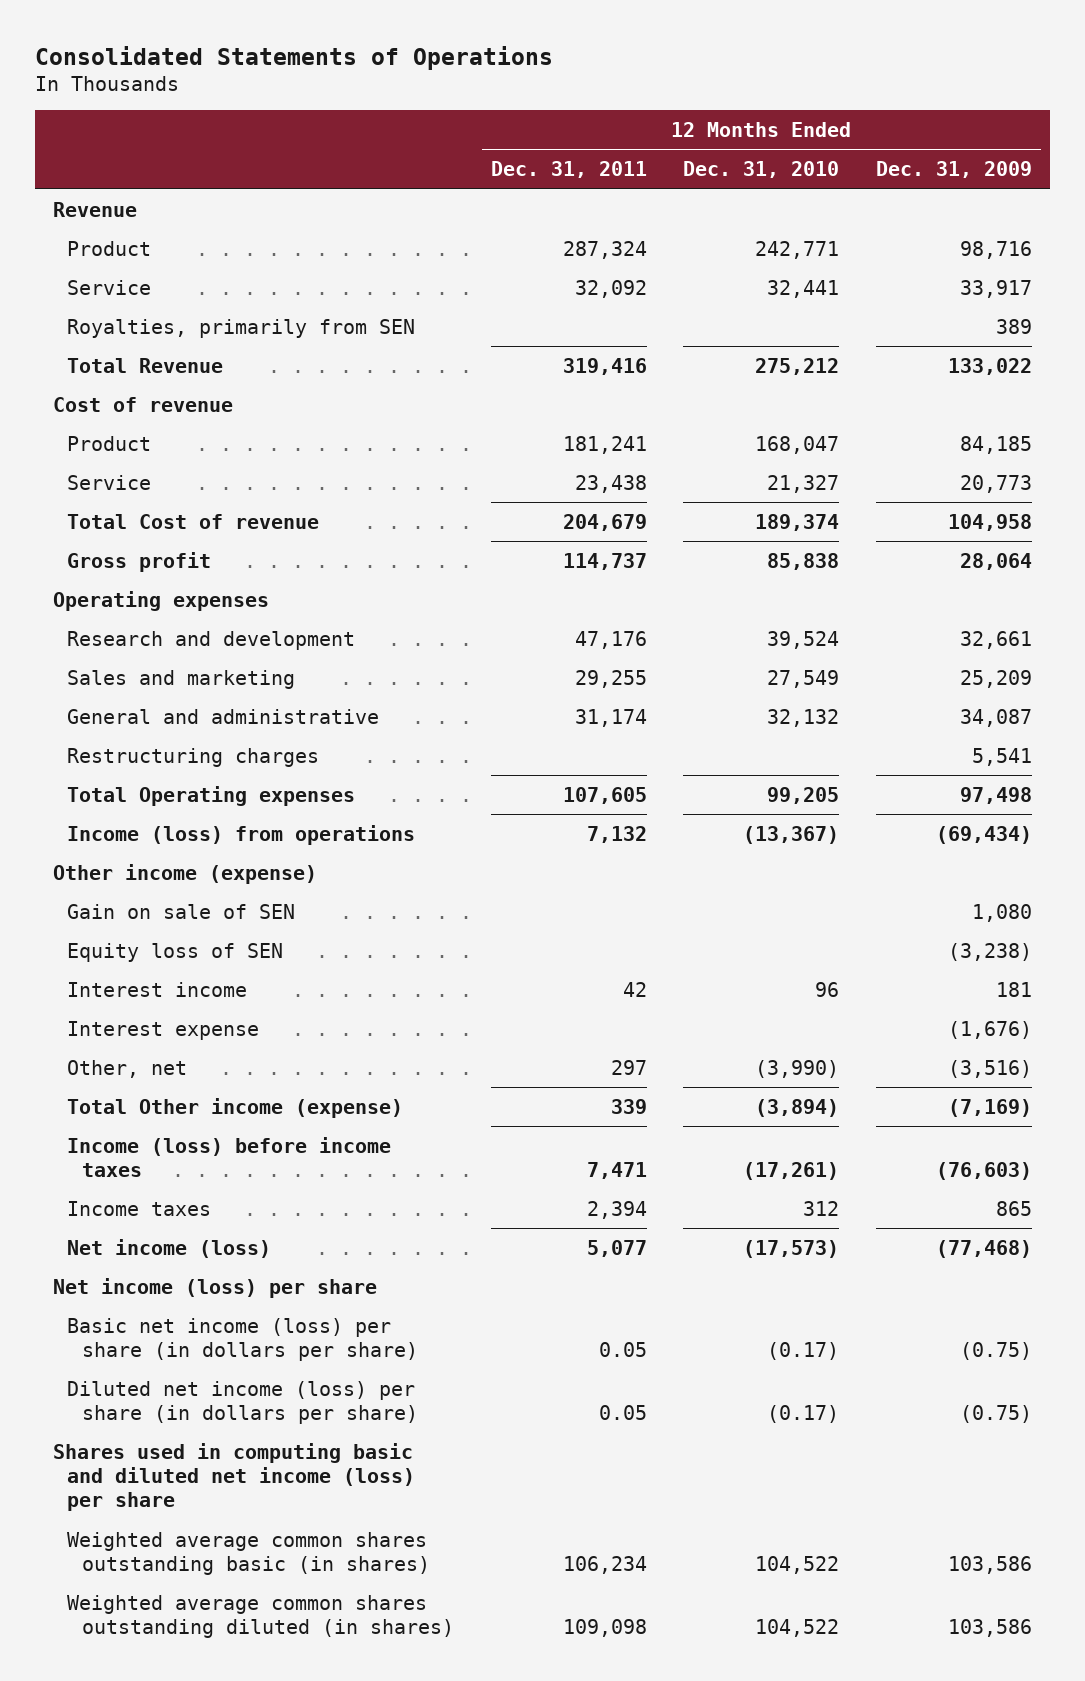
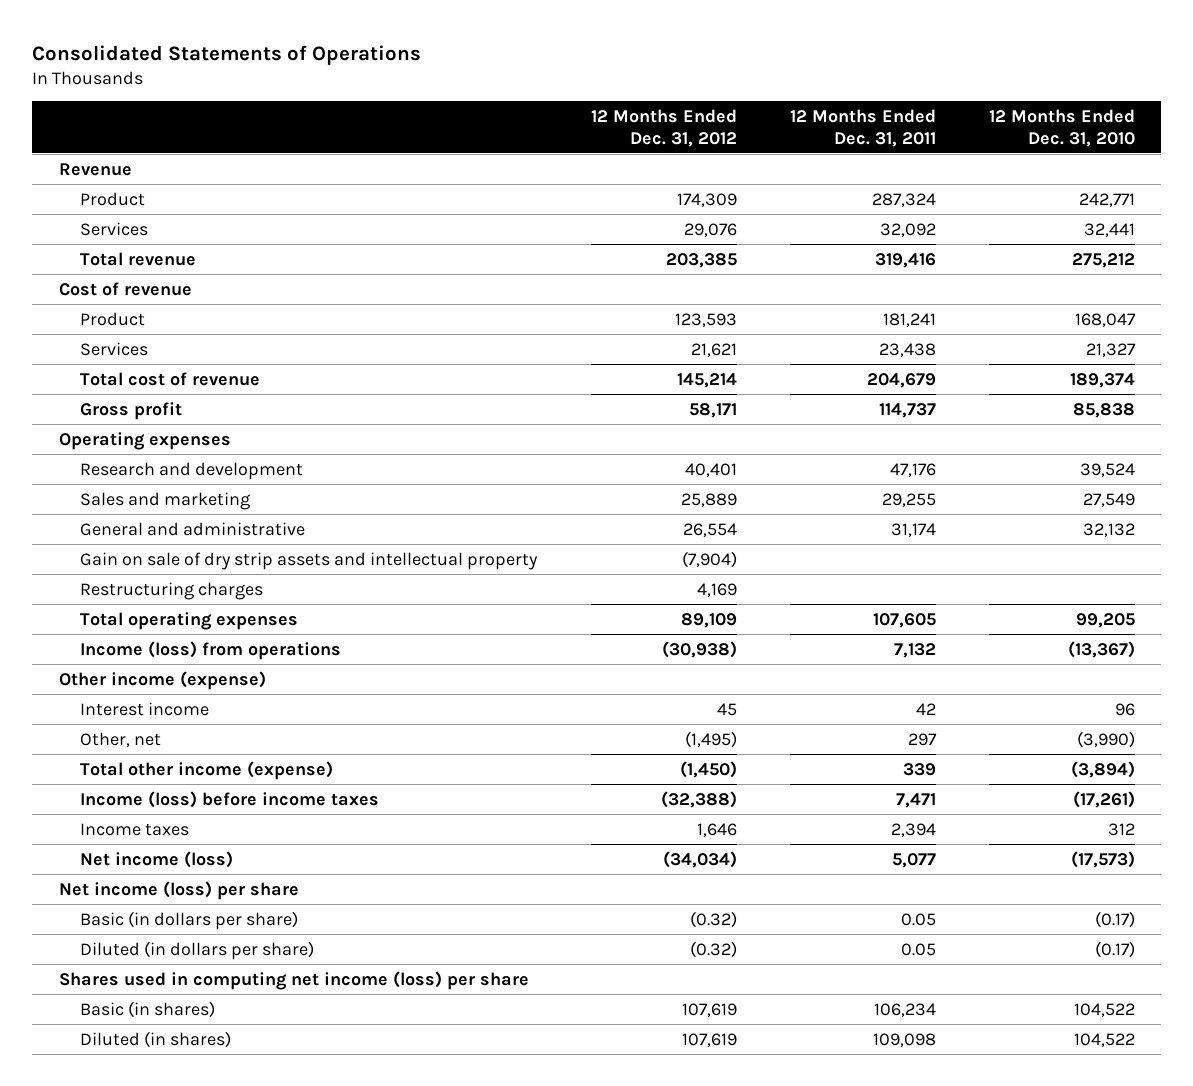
- | 12 Months Ended Dec. 31, 2011 | 12 Months Ended Dec. 31, 2010 | 12 Months Ended Dec. 31, 2009
+ | 12 Months Ended Dec. 31, 2012 | 12 Months Ended Dec. 31, 2011 | 12 Months Ended Dec. 31, 2010
- Service | 32,092 | 32,441 | 33,917
- Royalties, primarily from SEN | | | 389
- Total Revenue | 319,416 | 275,212 | 133,022
+ Services | 29,076 | 32,092 | 32,441
+ Total revenue | 203,385 | 319,416 | 275,212
- Service | 23,438 | 21,327 | 20,773
- Total Cost of revenue | 204,679 | 189,374 | 104,958
+ Services | 21,621 | 23,438 | 21,327
+ Total cost of revenue | 145,214 | 204,679 | 189,374
+ Gain on sale of dry strip assets and intellectual property | (7,904) | |
- Total Operating expenses | 107,605 | 99,205 | 97,498
+ Total operating expenses | 89,109 | 107,605 | 99,205
- Gain on sale of SEN | | | 1,080
- Equity loss of SEN | | | (3,238)
- Interest expense | | | (1,676)
- Total Other income (expense) | 339 | (3,894) | (7,169)
+ Total other income (expense) | (1,450) | 339 | (3,894)
- Basic net income (loss) per share (in dollars per share) | 0.05 | (0.17) | (0.75)
- Diluted net income (loss) per share (in dollars per share) | 0.05 | (0.17) | (0.75)
- Shares used in computing basic and diluted net income (loss) per share
- Weighted average common shares outstanding basic (in shares) | 106,234 | 104,522 | 103,586
- Weighted average common shares outstanding diluted (in shares) | 109,098 | 104,522 | 103,586
+ Basic (in dollars per share) | (0.32) | 0.05 | (0.17)
+ Diluted (in dollars per share) | (0.32) | 0.05 | (0.17)
+ Shares used in computing net income (loss) per share
+ Basic (in shares) | 107,619 | 106,234 | 104,522
+ Diluted (in shares) | 107,619 | 109,098 | 104,522

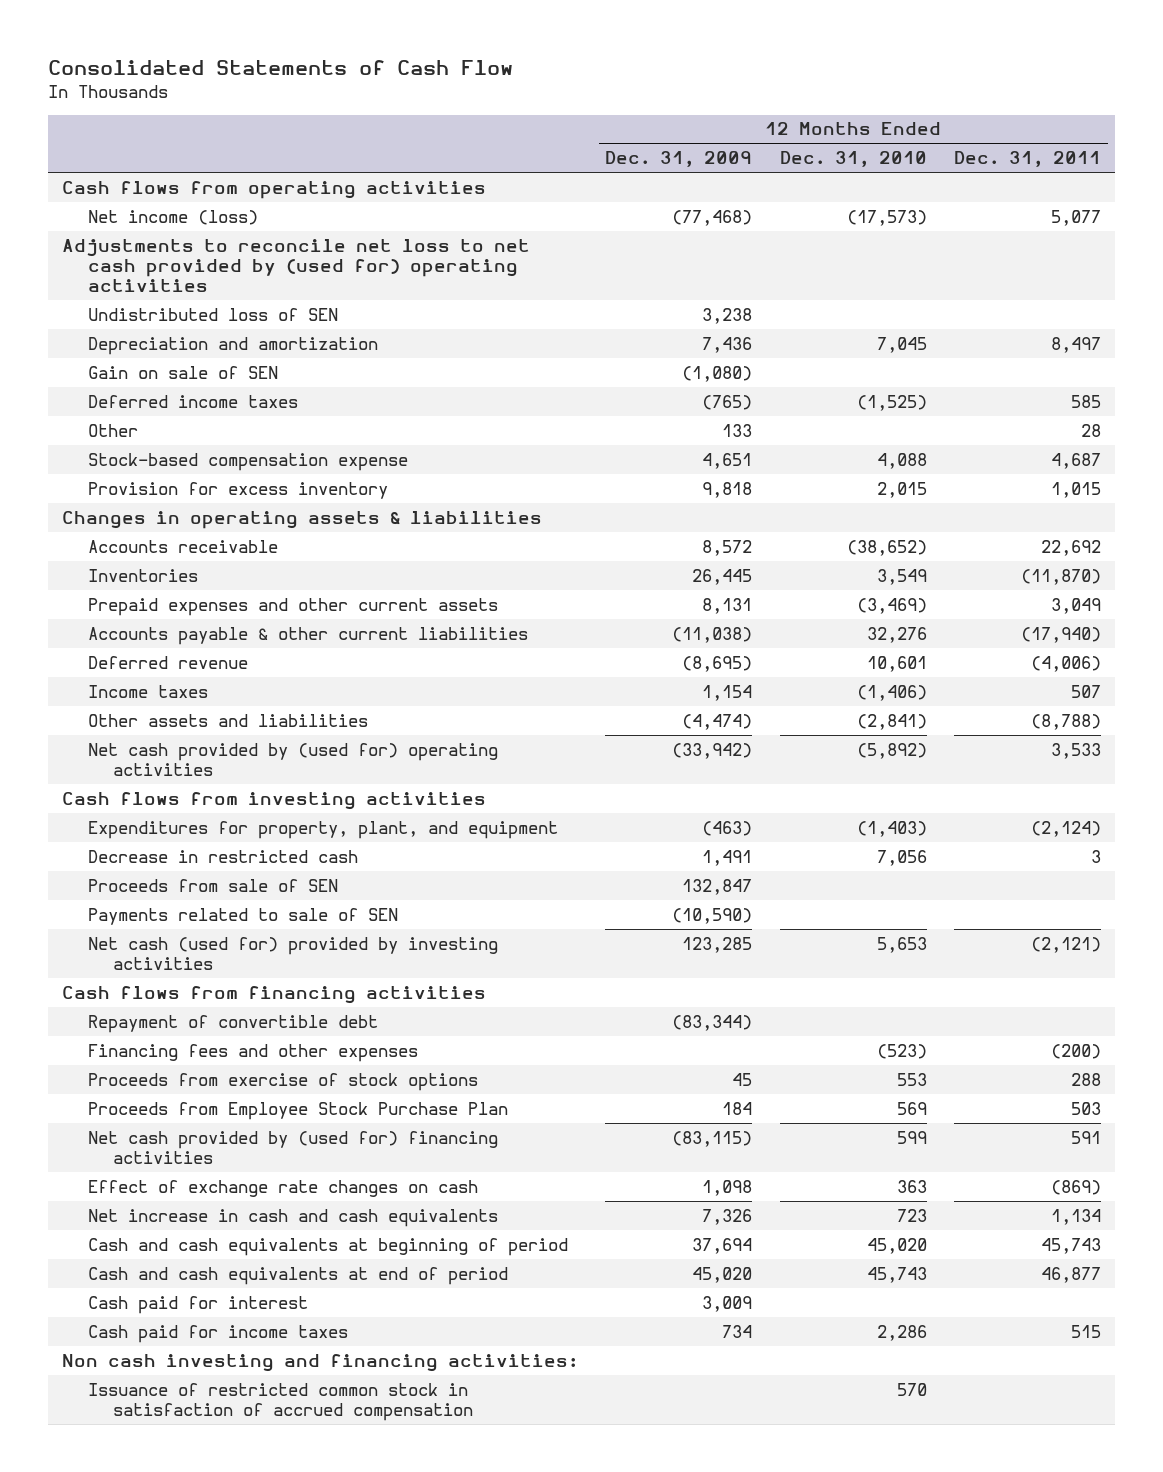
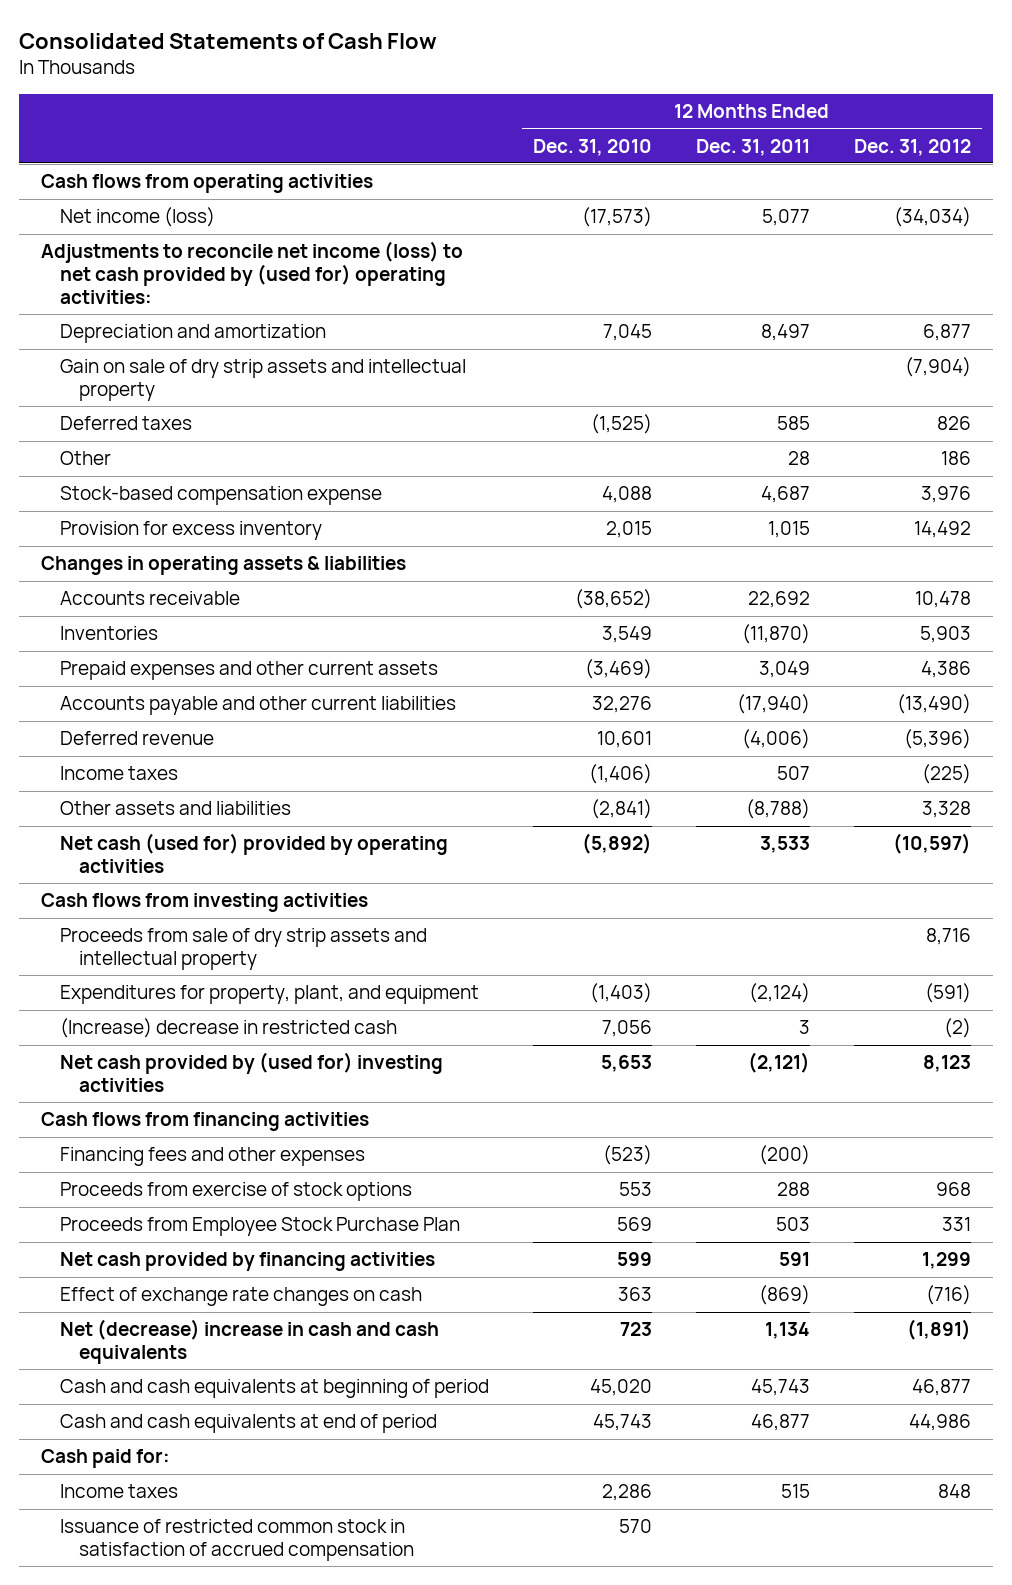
- | 12 Months Ended Dec. 31, 2009 | 12 Months Ended Dec. 31, 2010 | 12 Months Ended Dec. 31, 2011
+ | 12 Months Ended Dec. 31, 2010 | 12 Months Ended Dec. 31, 2011 | 12 Months Ended Dec. 31, 2012
- Adjustments to reconcile net loss to net cash provided by (used for) operating activities
- Undistributed loss of SEN | 3,238 | |
+ Adjustments to reconcile net income (loss) to net cash provided by (used for) operating activities:
- Gain on sale of SEN | (1,080) | |
- Deferred income taxes | (765) | (1,525) | 585
+ Gain on sale of dry strip assets and intellectual property | | | (7,904)
+ Deferred taxes | (1,525) | 585 | 826
- Accounts payable & other current liabilities | (11,038) | 32,276 | (17,940)
+ Accounts payable and other current liabilities | 32,276 | (17,940) | (13,490)
- Net cash provided by (used for) operating activities | (33,942) | (5,892) | 3,533
+ Net cash (used for) provided by operating activities | (5,892) | 3,533 | (10,597)
+ Proceeds from sale of dry strip assets and intellectual property | | | 8,716
- Decrease in restricted cash | 1,491 | 7,056 | 3
- Proceeds from sale of SEN | 132,847 | |
- Payments related to sale of SEN | (10,590) | |
- Net cash (used for) provided by investing activities | 123,285 | 5,653 | (2,121)
+ (Increase) decrease in restricted cash | 7,056 | 3 | (2)
+ Net cash provided by (used for) investing activities | 5,653 | (2,121) | 8,123
- Repayment of convertible debt | (83,344) | |
- Net cash provided by (used for) financing activities | (83,115) | 599 | 591
+ Net cash provided by financing activities | 599 | 591 | 1,299
- Net increase in cash and cash equivalents | 7,326 | 723 | 1,134
+ Net (decrease) increase in cash and cash equivalents | 723 | 1,134 | (1,891)
- Cash paid for interest | 3,009 | |
- Cash paid for income taxes | 734 | 2,286 | 515
- Non cash investing and financing activities:
+ Cash paid for:
+ Income taxes | 2,286 | 515 | 848

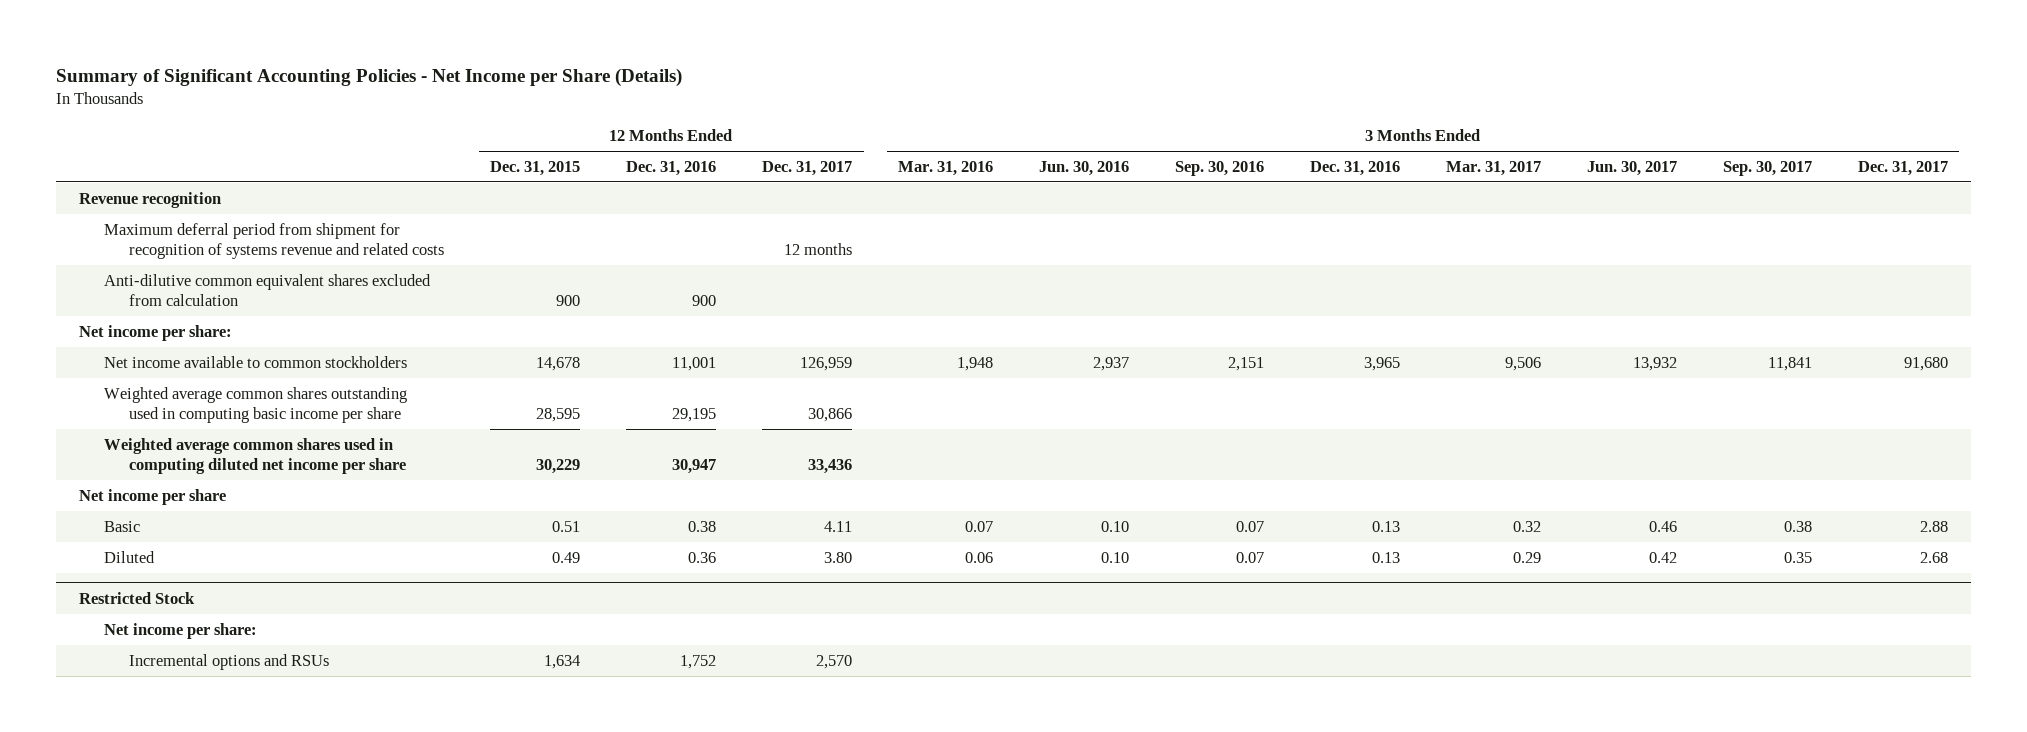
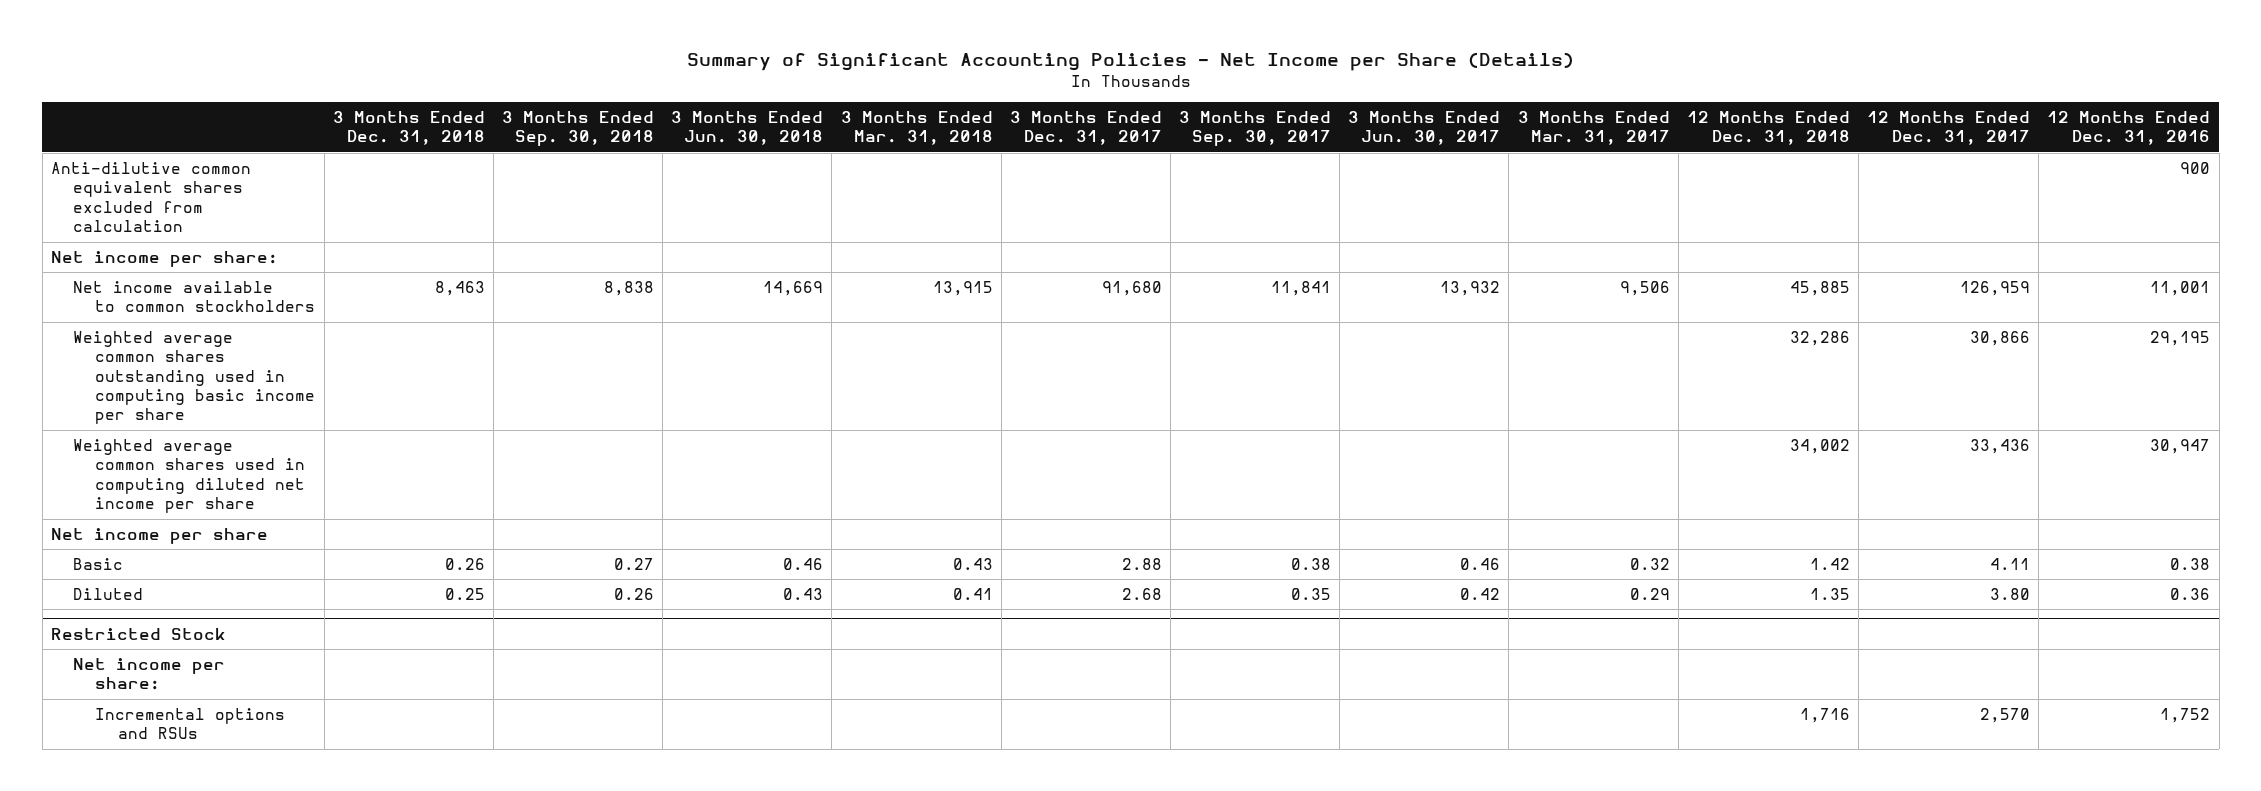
- | 12 Months Ended Dec. 31, 2015 | 12 Months Ended Dec. 31, 2016 | 12 Months Ended Dec. 31, 2017 | 3 Months Ended Mar. 31, 2016 | 3 Months Ended Jun. 30, 2016 | 3 Months Ended Sep. 30, 2016 | 3 Months Ended Dec. 31, 2016 | 3 Months Ended Mar. 31, 2017 | 3 Months Ended Jun. 30, 2017 | 3 Months Ended Sep. 30, 2017 | 3 Months Ended Dec. 31, 2017
+ | 3 Months Ended Dec. 31, 2018 | 3 Months Ended Sep. 30, 2018 | 3 Months Ended Jun. 30, 2018 | 3 Months Ended Mar. 31, 2018 | 3 Months Ended Dec. 31, 2017 | 3 Months Ended Sep. 30, 2017 | 3 Months Ended Jun. 30, 2017 | 3 Months Ended Mar. 31, 2017 | 12 Months Ended Dec. 31, 2018 | 12 Months Ended Dec. 31, 2017 | 12 Months Ended Dec. 31, 2016
- Revenue recognition
- Maximum deferral period from shipment for recognition of systems revenue and related costs | | | 12 months | | | | | | | |

